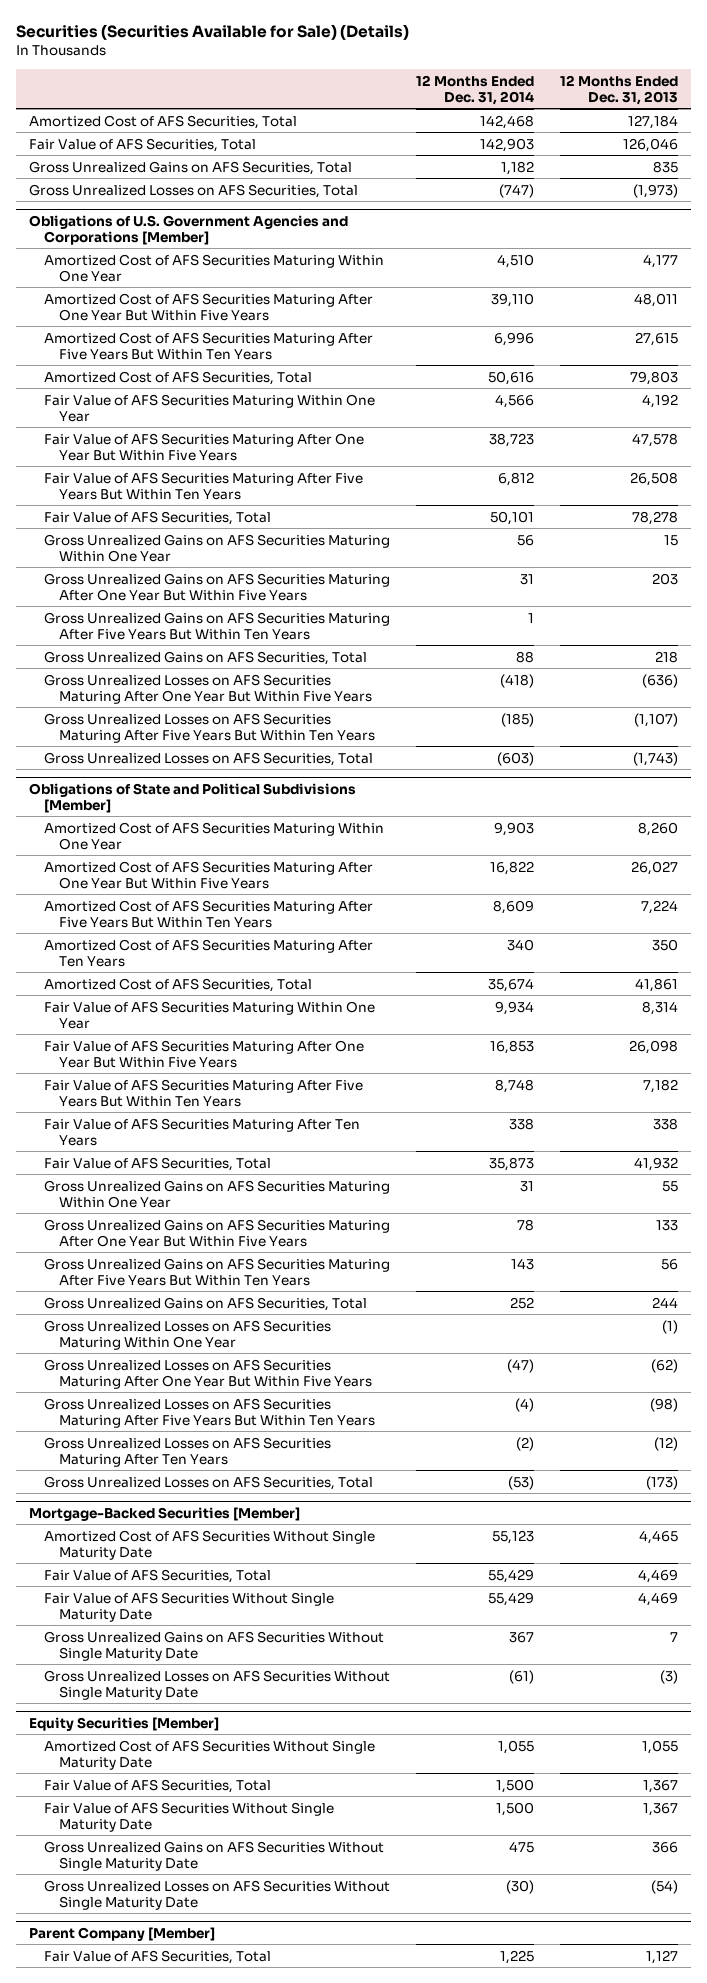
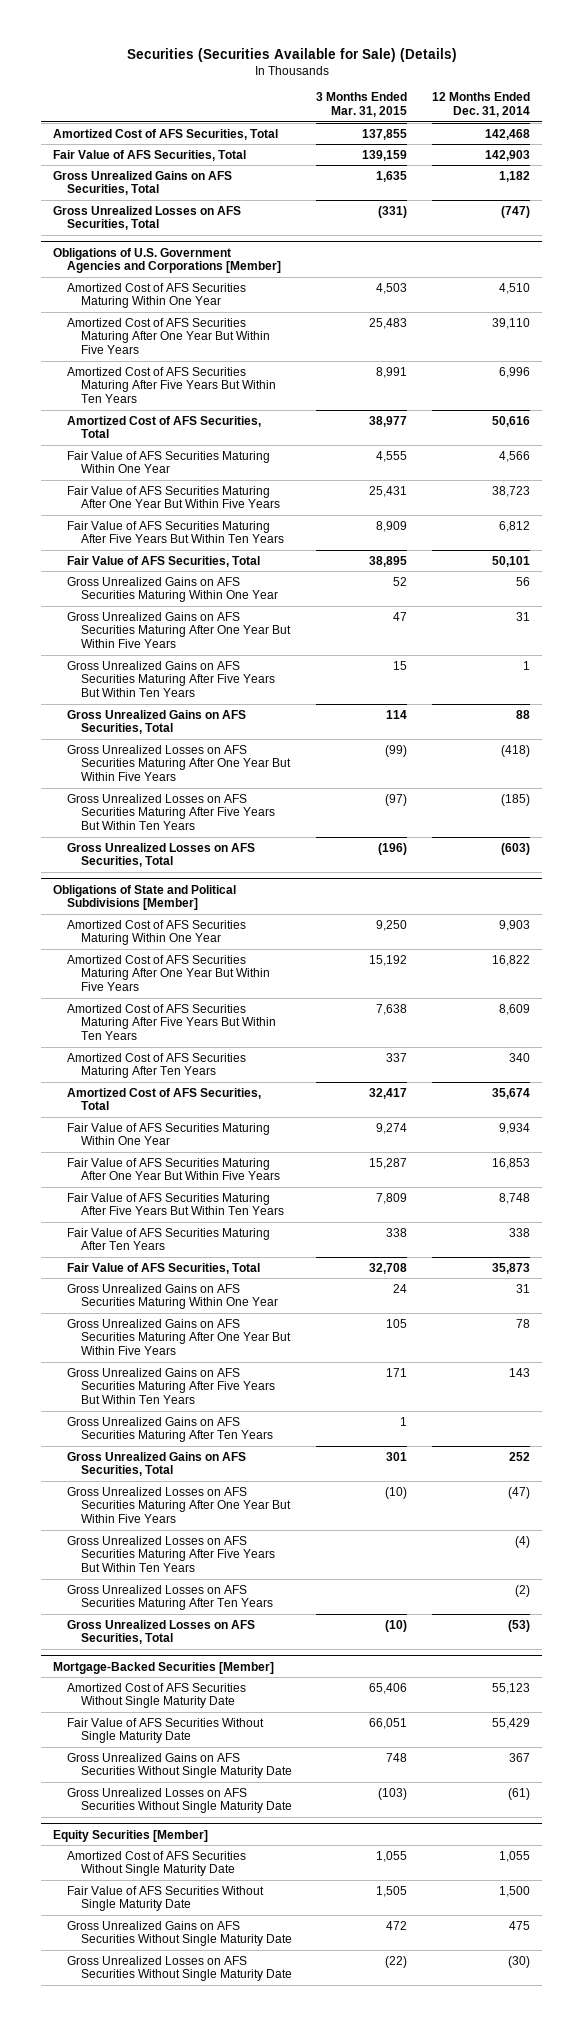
- | 12 Months Ended Dec. 31, 2014 | 12 Months Ended Dec. 31, 2013
+ | 3 Months Ended Mar. 31, 2015 | 12 Months Ended Dec. 31, 2014
@ Obligations of State and Political Subdivisions [Member]
+ Gross Unrealized Gains on AFS Securities Maturing After Ten Years | 1 |
- Gross Unrealized Losses on AFS Securities Maturing Within One Year | | (1)
@ Mortgage-Backed Securities [Member]
- Fair Value of AFS Securities, Total | 55,429 | 4,469
@ Equity Securities [Member]
- Fair Value of AFS Securities, Total | 1,500 | 1,367
- Parent Company [Member]
- Fair Value of AFS Securities, Total | 1,225 | 1,127

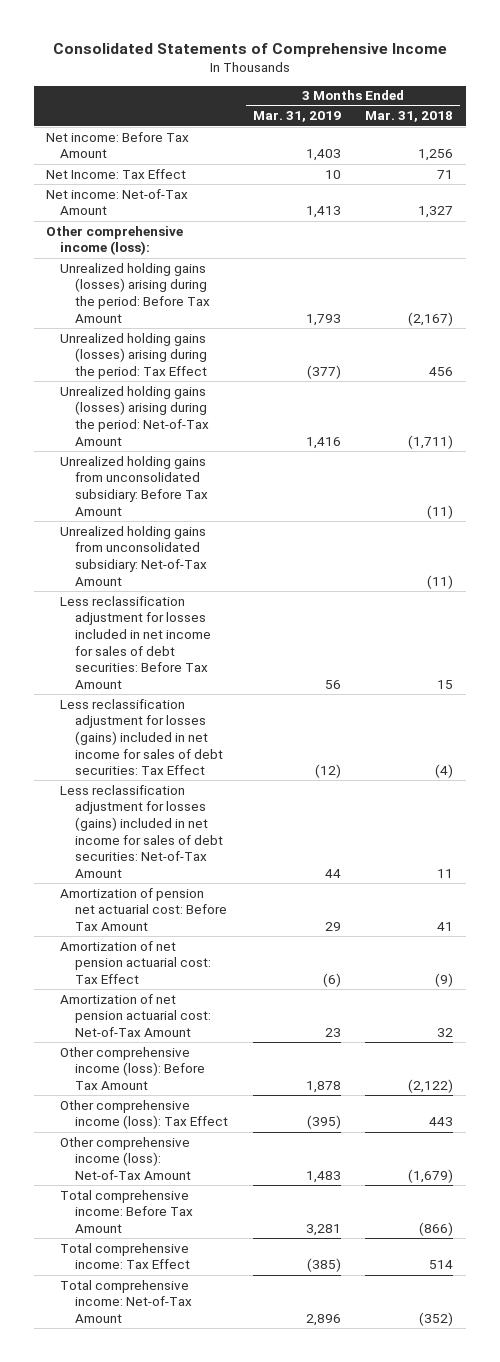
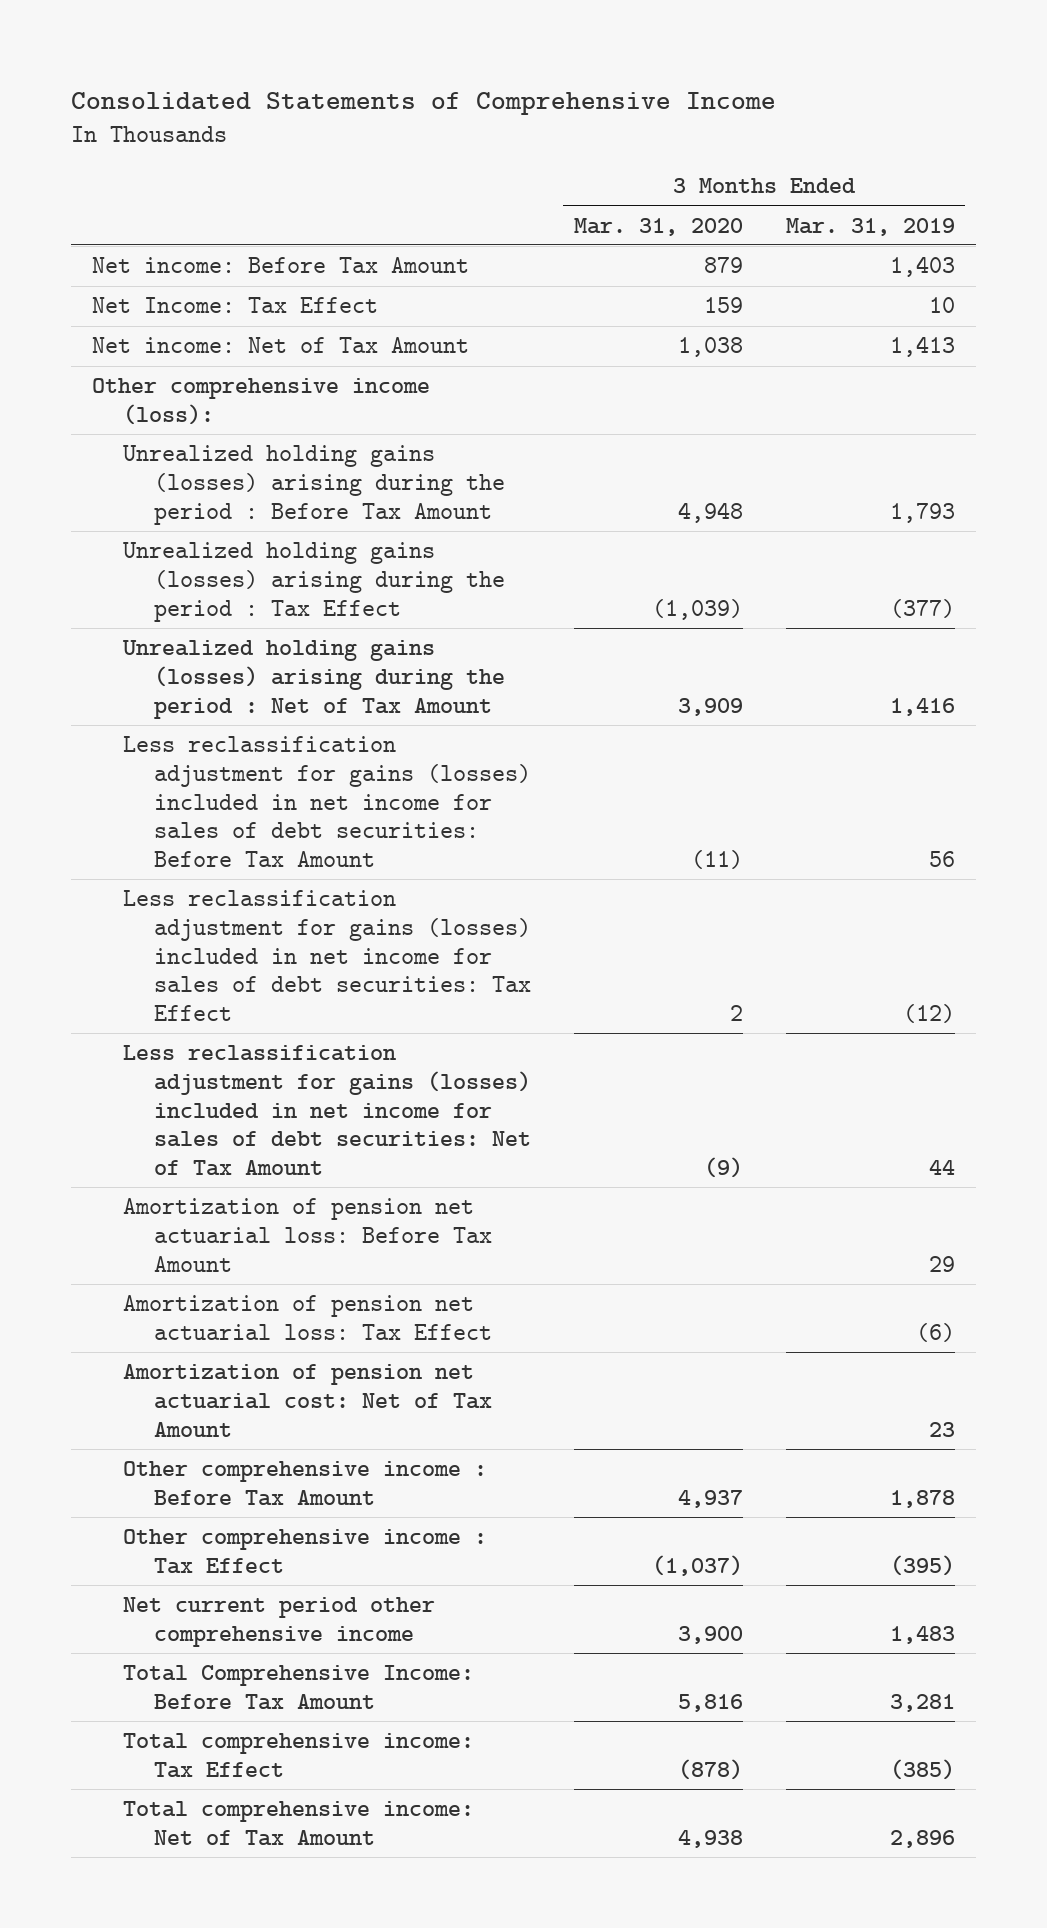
- | 3 Months Ended Mar. 31, 2019 | 3 Months Ended Mar. 31, 2018
+ | 3 Months Ended Mar. 31, 2020 | 3 Months Ended Mar. 31, 2019
- Net income: Net-of-Tax Amount | 1,413 | 1,327
+ Net income: Net of Tax Amount | 1,038 | 1,413
- Unrealized holding gains (losses) arising during the period: Before Tax Amount | 1,793 | (2,167)
- Unrealized holding gains (losses) arising during the period: Tax Effect | (377) | 456
- Unrealized holding gains (losses) arising during the period: Net-of-Tax Amount | 1,416 | (1,711)
- Unrealized holding gains from unconsolidated subsidiary: Before Tax Amount | | (11)
- Unrealized holding gains from unconsolidated subsidiary: Net-of-Tax Amount | | (11)
- Less reclassification adjustment for losses included in net income for sales of debt securities: Before Tax Amount | 56 | 15
- Less reclassification adjustment for losses (gains) included in net income for sales of debt securities: Tax Effect | (12) | (4)
- Less reclassification adjustment for losses (gains) included in net income for sales of debt securities: Net-of-Tax Amount | 44 | 11
- Amortization of pension net actuarial cost: Before Tax Amount | 29 | 41
- Amortization of net pension actuarial cost: Tax Effect | (6) | (9)
- Amortization of net pension actuarial cost: Net-of-Tax Amount | 23 | 32
- Other comprehensive income (loss): Before Tax Amount | 1,878 | (2,122)
- Other comprehensive income (loss): Tax Effect | (395) | 443
- Other comprehensive income (loss): Net-of-Tax Amount | 1,483 | (1,679)
- Total comprehensive income: Before Tax Amount | 3,281 | (866)
+ Unrealized holding gains (losses) arising during the period : Before Tax Amount | 4,948 | 1,793
+ Unrealized holding gains (losses) arising during the period : Tax Effect | (1,039) | (377)
+ Unrealized holding gains (losses) arising during the period : Net of Tax Amount | 3,909 | 1,416
+ Less reclassification adjustment for gains (losses) included in net income for sales of debt securities: Before Tax Amount | (11) | 56
+ Less reclassification adjustment for gains (losses) included in net income for sales of debt securities: Tax Effect | 2 | (12)
+ Less reclassification adjustment for gains (losses) included in net income for sales of debt securities: Net of Tax Amount | (9) | 44
+ Amortization of pension net actuarial loss: Before Tax Amount | | 29
+ Amortization of pension net actuarial loss: Tax Effect | | (6)
+ Amortization of pension net actuarial cost: Net of Tax Amount | | 23
+ Other comprehensive income : Before Tax Amount | 4,937 | 1,878
+ Other comprehensive income : Tax Effect | (1,037) | (395)
+ Net current period other comprehensive income | 3,900 | 1,483
+ Total Comprehensive Income: Before Tax Amount | 5,816 | 3,281
- Total comprehensive income: Net-of-Tax Amount | 2,896 | (352)
+ Total comprehensive income: Net of Tax Amount | 4,938 | 2,896

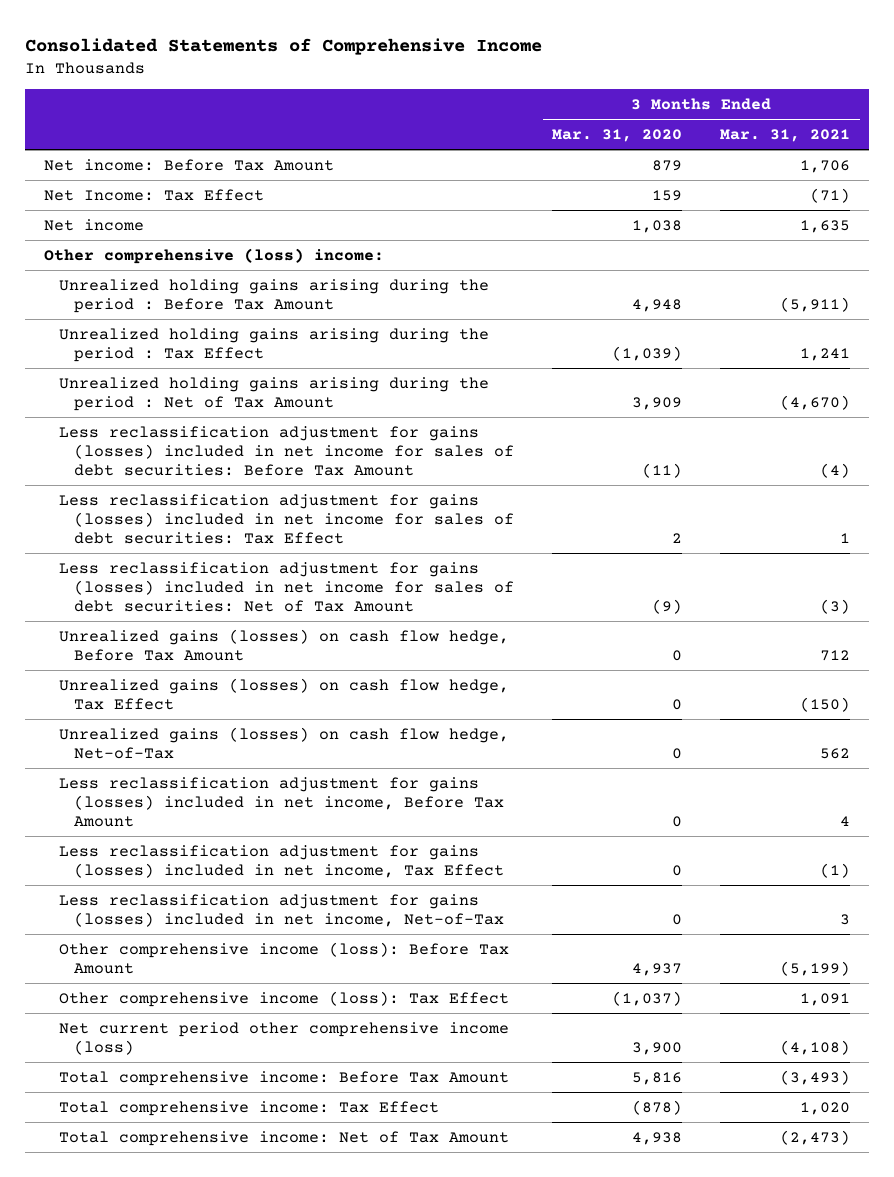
- | 3 Months Ended Mar. 31, 2020 | 3 Months Ended Mar. 31, 2019
+ | 3 Months Ended Mar. 31, 2020 | 3 Months Ended Mar. 31, 2021
- Net income: Net of Tax Amount | 1,038 | 1,413
- Other comprehensive income (loss):
- Unrealized holding gains (losses) arising during the period : Before Tax Amount | 4,948 | 1,793
- Unrealized holding gains (losses) arising during the period : Tax Effect | (1,039) | (377)
- Unrealized holding gains (losses) arising during the period : Net of Tax Amount | 3,909 | 1,416
+ Net income | 1,038 | 1,635
+ Other comprehensive (loss) income:
+ Unrealized holding gains arising during the period : Before Tax Amount | 4,948 | (5,911)
+ Unrealized holding gains arising during the period : Tax Effect | (1,039) | 1,241
+ Unrealized holding gains arising during the period : Net of Tax Amount | 3,909 | (4,670)
- Amortization of pension net actuarial loss: Before Tax Amount | | 29
- Amortization of pension net actuarial loss: Tax Effect | | (6)
- Amortization of pension net actuarial cost: Net of Tax Amount | | 23
- Other comprehensive income : Before Tax Amount | 4,937 | 1,878
- Other comprehensive income : Tax Effect | (1,037) | (395)
- Net current period other comprehensive income | 3,900 | 1,483
- Total Comprehensive Income: Before Tax Amount | 5,816 | 3,281
+ Unrealized gains (losses) on cash flow hedge, Before Tax Amount | 0 | 712
+ Unrealized gains (losses) on cash flow hedge, Tax Effect | 0 | (150)
+ Unrealized gains (losses) on cash flow hedge, Net-of-Tax | 0 | 562
+ Less reclassification adjustment for gains (losses) included in net income, Before Tax Amount | 0 | 4
+ Less reclassification adjustment for gains (losses) included in net income, Tax Effect | 0 | (1)
+ Less reclassification adjustment for gains (losses) included in net income, Net-of-Tax | 0 | 3
+ Other comprehensive income (loss): Before Tax Amount | 4,937 | (5,199)
+ Other comprehensive income (loss): Tax Effect | (1,037) | 1,091
+ Net current period other comprehensive income (loss) | 3,900 | (4,108)
+ Total comprehensive income: Before Tax Amount | 5,816 | (3,493)

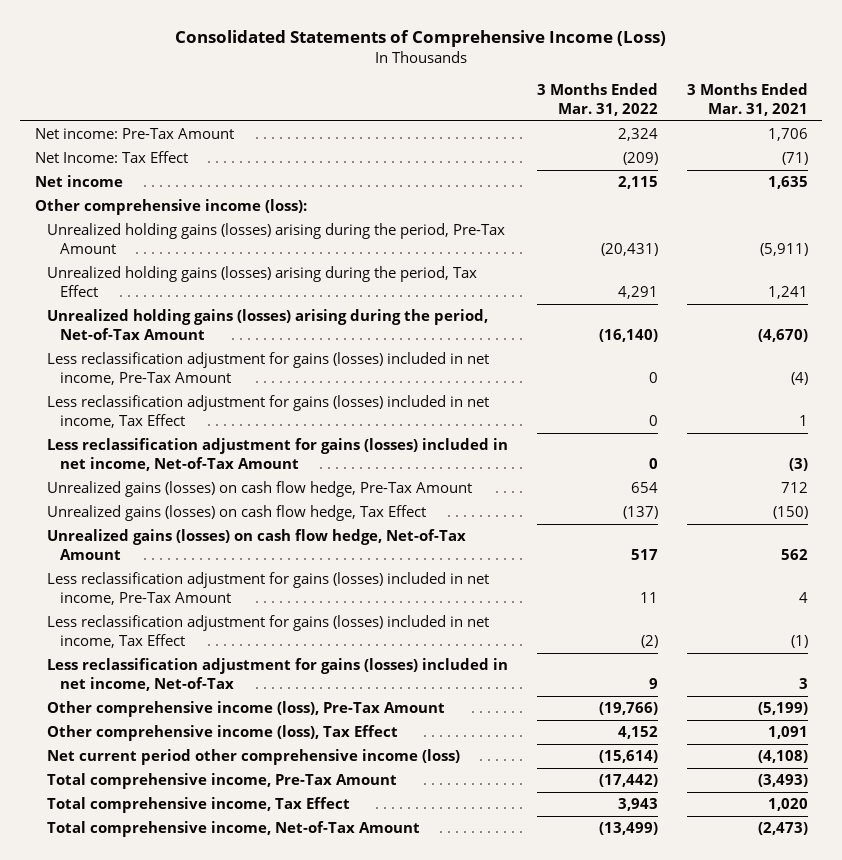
- Consolidated Statements of Comprehensive Income
+ Consolidated Statements of Comprehensive Income (Loss)
- | 3 Months Ended Mar. 31, 2020 | 3 Months Ended Mar. 31, 2021
+ | 3 Months Ended Mar. 31, 2022 | 3 Months Ended Mar. 31, 2021
- Net income: Before Tax Amount | 879 | 1,706
+ Net income: Pre-Tax Amount | 2,324 | 1,706
- Other comprehensive (loss) income:
- Unrealized holding gains arising during the period : Before Tax Amount | 4,948 | (5,911)
- Unrealized holding gains arising during the period : Tax Effect | (1,039) | 1,241
- Unrealized holding gains arising during the period : Net of Tax Amount | 3,909 | (4,670)
- Less reclassification adjustment for gains (losses) included in net income for sales of debt securities: Before Tax Amount | (11) | (4)
- Less reclassification adjustment for gains (losses) included in net income for sales of debt securities: Tax Effect | 2 | 1
- Less reclassification adjustment for gains (losses) included in net income for sales of debt securities: Net of Tax Amount | (9) | (3)
- Unrealized gains (losses) on cash flow hedge, Before Tax Amount | 0 | 712
+ Other comprehensive income (loss):
+ Unrealized holding gains (losses) arising during the period, Pre-Tax Amount | (20,431) | (5,911)
+ Unrealized holding gains (losses) arising during the period, Tax Effect | 4,291 | 1,241
+ Unrealized holding gains (losses) arising during the period, Net-of-Tax Amount | (16,140) | (4,670)
+ Less reclassification adjustment for gains (losses) included in net income, Pre-Tax Amount | 0 | (4)
+ Less reclassification adjustment for gains (losses) included in net income, Tax Effect | 0 | 1
+ Less reclassification adjustment for gains (losses) included in net income, Net-of-Tax Amount | 0 | (3)
+ Unrealized gains (losses) on cash flow hedge, Pre-Tax Amount | 654 | 712
- Unrealized gains (losses) on cash flow hedge, Net-of-Tax | 0 | 562
- Less reclassification adjustment for gains (losses) included in net income, Before Tax Amount | 0 | 4
+ Unrealized gains (losses) on cash flow hedge, Net-of-Tax Amount | 517 | 562
+ Less reclassification adjustment for gains (losses) included in net income, Pre-Tax Amount | 11 | 4
- Other comprehensive income (loss): Before Tax Amount | 4,937 | (5,199)
- Other comprehensive income (loss): Tax Effect | (1,037) | 1,091
+ Other comprehensive income (loss), Pre-Tax Amount | (19,766) | (5,199)
+ Other comprehensive income (loss), Tax Effect | 4,152 | 1,091
- Total comprehensive income: Before Tax Amount | 5,816 | (3,493)
- Total comprehensive income: Tax Effect | (878) | 1,020
- Total comprehensive income: Net of Tax Amount | 4,938 | (2,473)
+ Total comprehensive income, Pre-Tax Amount | (17,442) | (3,493)
+ Total comprehensive income, Tax Effect | 3,943 | 1,020
+ Total comprehensive income, Net-of-Tax Amount | (13,499) | (2,473)

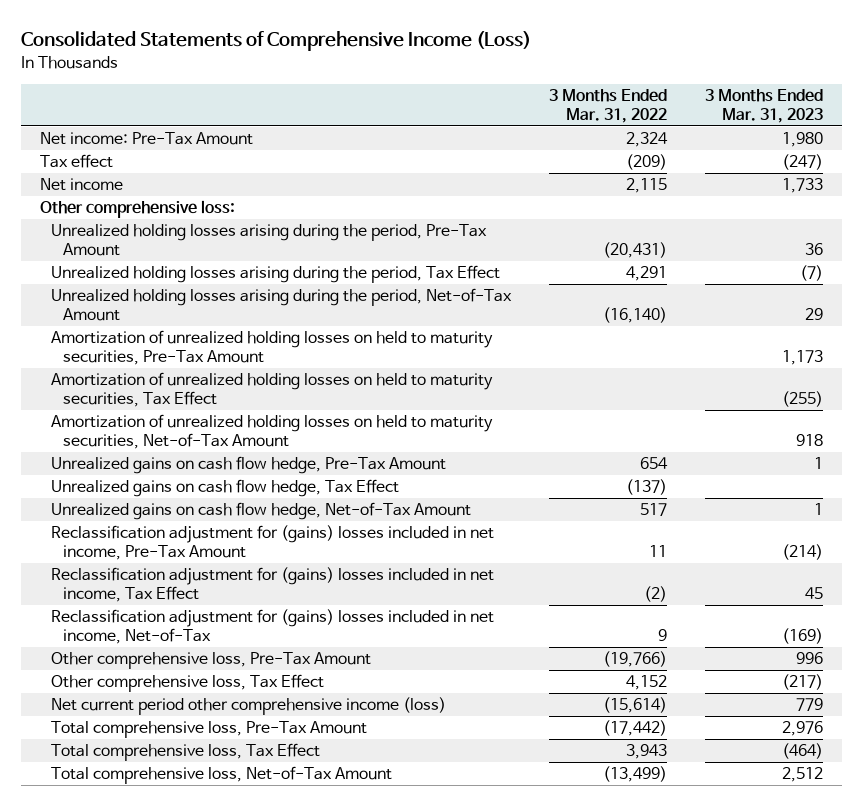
- | 3 Months Ended Mar. 31, 2022 | 3 Months Ended Mar. 31, 2021
+ | 3 Months Ended Mar. 31, 2022 | 3 Months Ended Mar. 31, 2023
- Net Income: Tax Effect | (209) | (71)
+ Tax effect | (209) | (247)
- Other comprehensive income (loss):
- Unrealized holding gains (losses) arising during the period, Pre-Tax Amount | (20,431) | (5,911)
- Unrealized holding gains (losses) arising during the period, Tax Effect | 4,291 | 1,241
- Unrealized holding gains (losses) arising during the period, Net-of-Tax Amount | (16,140) | (4,670)
- Less reclassification adjustment for gains (losses) included in net income, Pre-Tax Amount | 0 | (4)
- Less reclassification adjustment for gains (losses) included in net income, Tax Effect | 0 | 1
- Less reclassification adjustment for gains (losses) included in net income, Net-of-Tax Amount | 0 | (3)
- Unrealized gains (losses) on cash flow hedge, Pre-Tax Amount | 654 | 712
- Unrealized gains (losses) on cash flow hedge, Tax Effect | (137) | (150)
- Unrealized gains (losses) on cash flow hedge, Net-of-Tax Amount | 517 | 562
- Less reclassification adjustment for gains (losses) included in net income, Pre-Tax Amount | 11 | 4
- Less reclassification adjustment for gains (losses) included in net income, Tax Effect | (2) | (1)
- Less reclassification adjustment for gains (losses) included in net income, Net-of-Tax | 9 | 3
- Other comprehensive income (loss), Pre-Tax Amount | (19,766) | (5,199)
- Other comprehensive income (loss), Tax Effect | 4,152 | 1,091
+ Other comprehensive loss:
+ Unrealized holding losses arising during the period, Pre-Tax Amount | (20,431) | 36
+ Unrealized holding losses arising during the period, Tax Effect | 4,291 | (7)
+ Unrealized holding losses arising during the period, Net-of-Tax Amount | (16,140) | 29
+ Amortization of unrealized holding losses on held to maturity securities, Pre-Tax Amount | | 1,173
+ Amortization of unrealized holding losses on held to maturity securities, Tax Effect | | (255)
+ Amortization of unrealized holding losses on held to maturity securities, Net-of-Tax Amount | | 918
+ Unrealized gains on cash flow hedge, Pre-Tax Amount | 654 | 1
+ Unrealized gains on cash flow hedge, Tax Effect | (137) |
+ Unrealized gains on cash flow hedge, Net-of-Tax Amount | 517 | 1
+ Reclassification adjustment for (gains) losses included in net income, Pre-Tax Amount | 11 | (214)
+ Reclassification adjustment for (gains) losses included in net income, Tax Effect | (2) | 45
+ Reclassification adjustment for (gains) losses included in net income, Net-of-Tax | 9 | (169)
+ Other comprehensive loss, Pre-Tax Amount | (19,766) | 996
+ Other comprehensive loss, Tax Effect | 4,152 | (217)
- Total comprehensive income, Pre-Tax Amount | (17,442) | (3,493)
- Total comprehensive income, Tax Effect | 3,943 | 1,020
- Total comprehensive income, Net-of-Tax Amount | (13,499) | (2,473)
+ Total comprehensive loss, Pre-Tax Amount | (17,442) | 2,976
+ Total comprehensive loss, Tax Effect | 3,943 | (464)
+ Total comprehensive loss, Net-of-Tax Amount | (13,499) | 2,512

